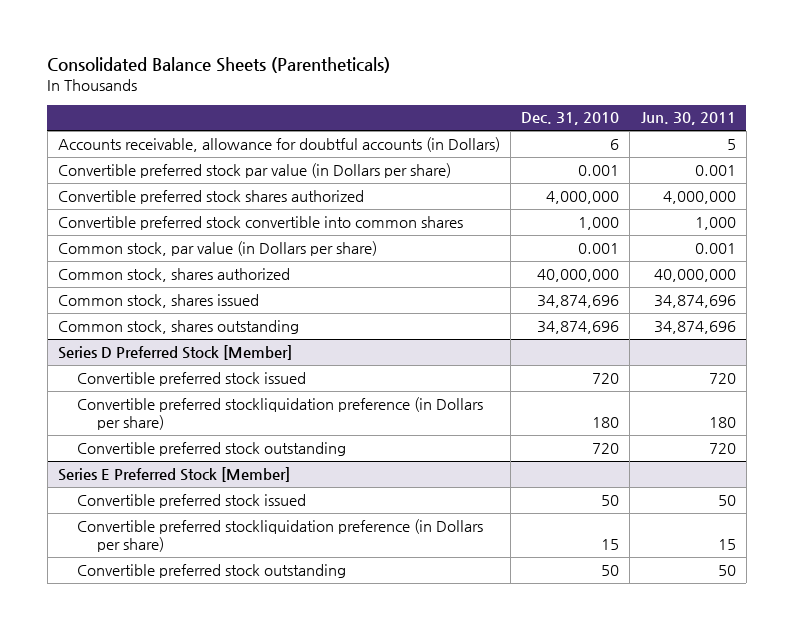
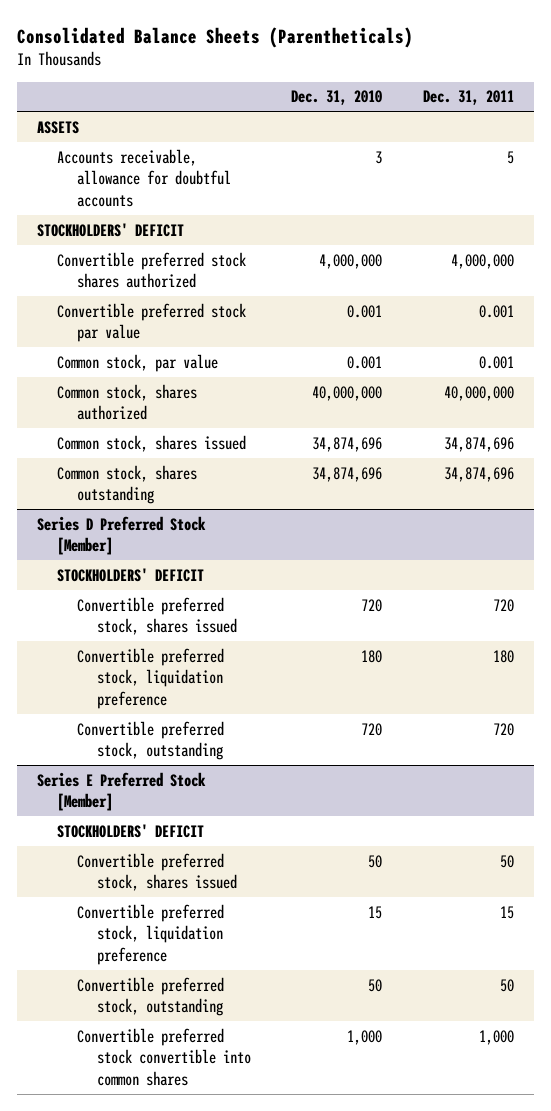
- | Dec. 31, 2010 | Jun. 30, 2011
+ | Dec. 31, 2010 | Dec. 31, 2011
- Accounts receivable, allowance for doubtful accounts (in Dollars) | 6 | 5
- Convertible preferred stock par value (in Dollars per share) | 0.001 | 0.001
+ ASSETS
+ Accounts receivable, allowance for doubtful accounts | 3 | 5
+ STOCKHOLDERS' DEFICIT
- Convertible preferred stock convertible into common shares | 1,000 | 1,000
- Common stock, par value (in Dollars per share) | 0.001 | 0.001
+ Convertible preferred stock par value | 0.001 | 0.001
+ Common stock, par value | 0.001 | 0.001
@ Series D Preferred Stock [Member]
- Convertible preferred stock issued | 720 | 720
- Convertible preferred stockliquidation preference (in Dollars per share) | 180 | 180
- Convertible preferred stock outstanding | 720 | 720
+ STOCKHOLDERS' DEFICIT
+ Convertible preferred stock, shares issued | 720 | 720
+ Convertible preferred stock, liquidation preference | 180 | 180
+ Convertible preferred stock, outstanding | 720 | 720
@ Series E Preferred Stock [Member]
- Convertible preferred stock issued | 50 | 50
- Convertible preferred stockliquidation preference (in Dollars per share) | 15 | 15
- Convertible preferred stock outstanding | 50 | 50
+ STOCKHOLDERS' DEFICIT
+ Convertible preferred stock, shares issued | 50 | 50
+ Convertible preferred stock, liquidation preference | 15 | 15
+ Convertible preferred stock, outstanding | 50 | 50
+ Convertible preferred stock convertible into common shares | 1,000 | 1,000

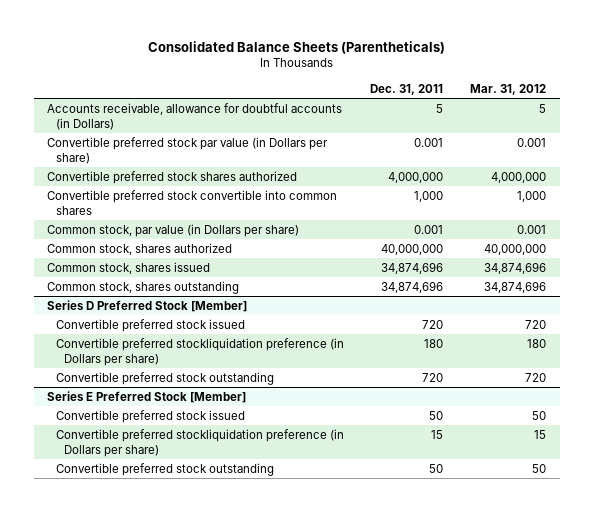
- | Dec. 31, 2010 | Dec. 31, 2011
+ | Dec. 31, 2011 | Mar. 31, 2012
- ASSETS
- Accounts receivable, allowance for doubtful accounts | 3 | 5
- STOCKHOLDERS' DEFICIT
+ Accounts receivable, allowance for doubtful accounts (in Dollars) | 5 | 5
+ Convertible preferred stock par value (in Dollars per share) | 0.001 | 0.001
- Convertible preferred stock par value | 0.001 | 0.001
- Common stock, par value | 0.001 | 0.001
+ Convertible preferred stock convertible into common shares | 1,000 | 1,000
+ Common stock, par value (in Dollars per share) | 0.001 | 0.001
@ Series D Preferred Stock [Member]
- STOCKHOLDERS' DEFICIT
- Convertible preferred stock, shares issued | 720 | 720
- Convertible preferred stock, liquidation preference | 180 | 180
- Convertible preferred stock, outstanding | 720 | 720
+ Convertible preferred stock issued | 720 | 720
+ Convertible preferred stockliquidation preference (in Dollars per share) | 180 | 180
+ Convertible preferred stock outstanding | 720 | 720
@ Series E Preferred Stock [Member]
- STOCKHOLDERS' DEFICIT
- Convertible preferred stock, shares issued | 50 | 50
- Convertible preferred stock, liquidation preference | 15 | 15
- Convertible preferred stock, outstanding | 50 | 50
- Convertible preferred stock convertible into common shares | 1,000 | 1,000
+ Convertible preferred stock issued | 50 | 50
+ Convertible preferred stockliquidation preference (in Dollars per share) | 15 | 15
+ Convertible preferred stock outstanding | 50 | 50

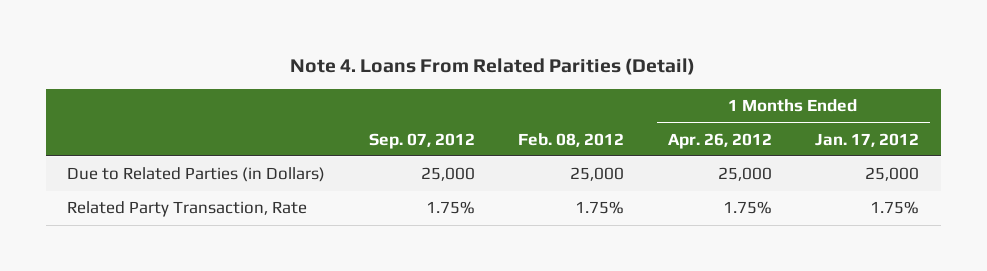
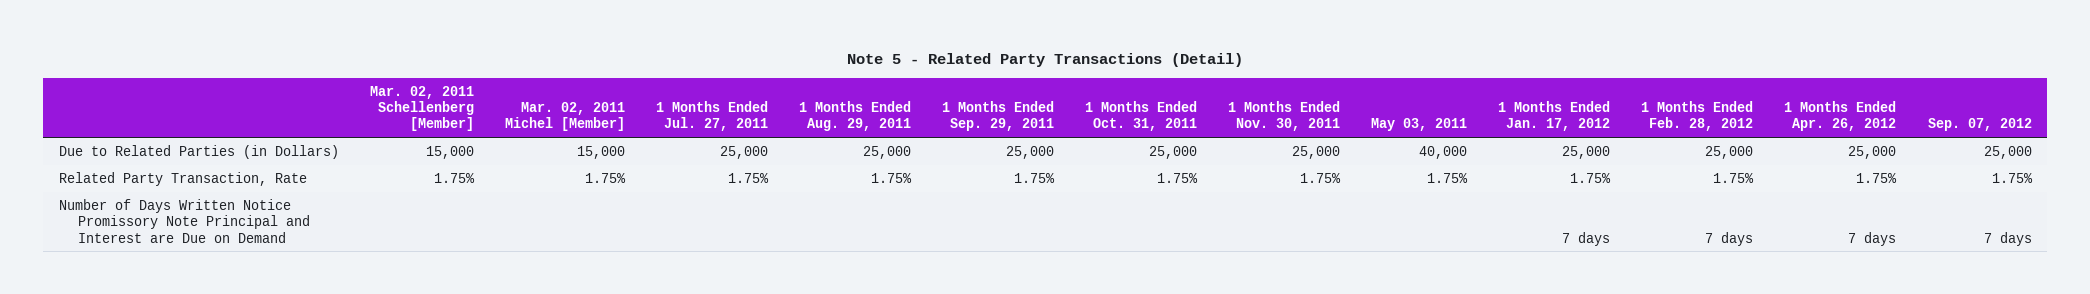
- Note 4. Loans From Related Parities (Detail)
+ Note 5 - Related Party Transactions (Detail)
- | Sep. 07, 2012 | Feb. 08, 2012 | 1 Months Ended Apr. 26, 2012 | 1 Months Ended Jan. 17, 2012
+ | Mar. 02, 2011 Schellenberg [Member] | Mar. 02, 2011 Michel [Member] | 1 Months Ended Jul. 27, 2011 | 1 Months Ended Aug. 29, 2011 | 1 Months Ended Sep. 29, 2011 | 1 Months Ended Oct. 31, 2011 | 1 Months Ended Nov. 30, 2011 | May 03, 2011 | 1 Months Ended Jan. 17, 2012 | 1 Months Ended Feb. 28, 2012 | 1 Months Ended Apr. 26, 2012 | Sep. 07, 2012
+ Number of Days Written Notice Promissory Note Principal and Interest are Due on Demand | | | | | | | | | 7 days | 7 days | 7 days | 7 days

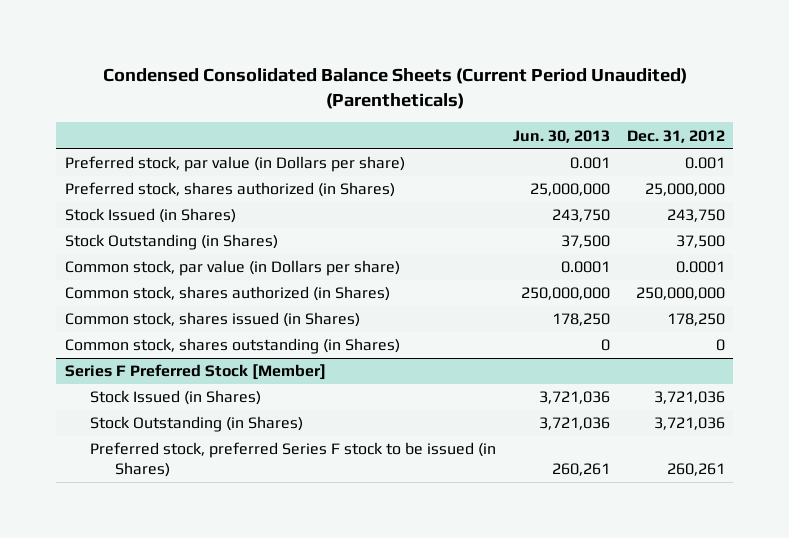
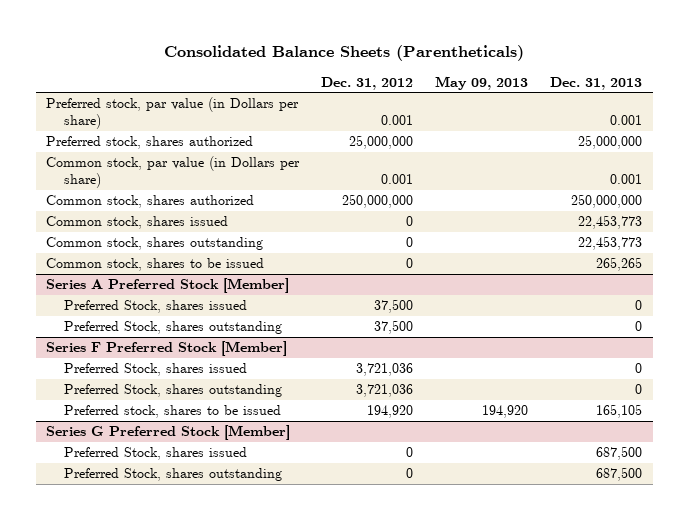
- Condensed Consolidated Balance Sheets (Current Period Unaudited) (Parentheticals)
+ Consolidated Balance Sheets (Parentheticals)
- | Jun. 30, 2013 | Dec. 31, 2012
+ | Dec. 31, 2012 | May 09, 2013 | Dec. 31, 2013
- Preferred stock, shares authorized (in Shares) | 25,000,000 | 25,000,000
- Stock Issued (in Shares) | 243,750 | 243,750
- Stock Outstanding (in Shares) | 37,500 | 37,500
- Common stock, par value (in Dollars per share) | 0.0001 | 0.0001
- Common stock, shares authorized (in Shares) | 250,000,000 | 250,000,000
- Common stock, shares issued (in Shares) | 178,250 | 178,250
- Common stock, shares outstanding (in Shares) | 0 | 0
+ Preferred stock, shares authorized | 25,000,000 | | 25,000,000
+ Common stock, par value (in Dollars per share) | 0.001 | | 0.001
+ Common stock, shares authorized | 250,000,000 | | 250,000,000
+ Common stock, shares issued | 0 | | 22,453,773
+ Common stock, shares outstanding | 0 | | 22,453,773
+ Common stock, shares to be issued | 0 | | 265,265
+ Series A Preferred Stock [Member]
+ Preferred Stock, shares issued | 37,500 | | 0
+ Preferred Stock, shares outstanding | 37,500 | | 0
@ Series F Preferred Stock [Member]
- Stock Issued (in Shares) | 3,721,036 | 3,721,036
- Stock Outstanding (in Shares) | 3,721,036 | 3,721,036
- Preferred stock, preferred Series F stock to be issued (in Shares) | 260,261 | 260,261
+ Preferred Stock, shares issued | 3,721,036 | | 0
+ Preferred Stock, shares outstanding | 3,721,036 | | 0
+ Preferred stock, shares to be issued | 194,920 | 194,920 | 165,105
+ Series G Preferred Stock [Member]
+ Preferred Stock, shares issued | 0 | | 687,500
+ Preferred Stock, shares outstanding | 0 | | 687,500

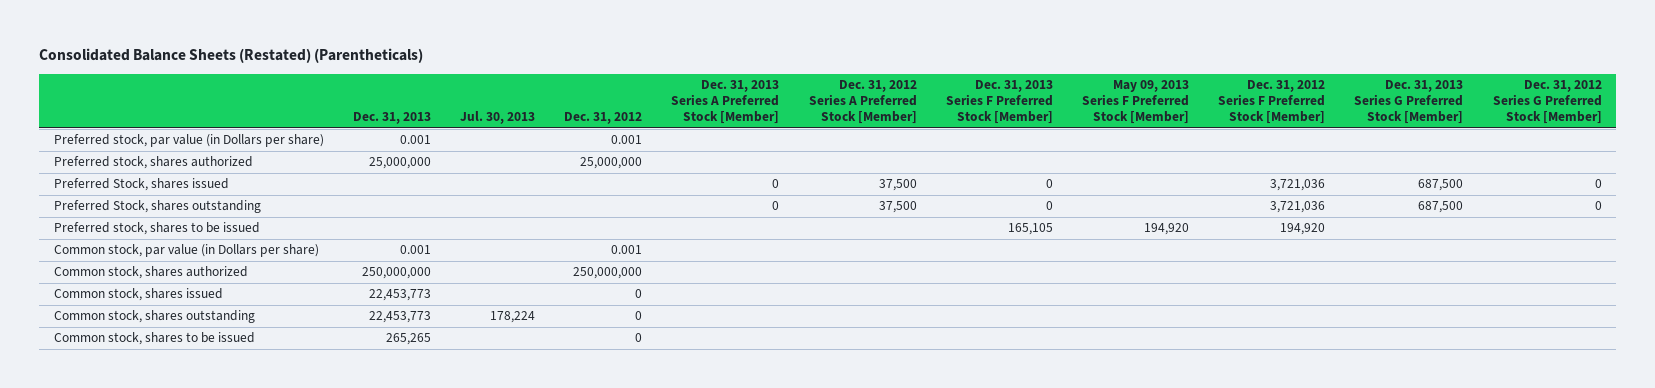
- Consolidated Balance Sheets (Parentheticals)
+ Consolidated Balance Sheets (Restated) (Parentheticals)
- | Dec. 31, 2012 | May 09, 2013 | Dec. 31, 2013
+ | Dec. 31, 2013 | Jul. 30, 2013 | Dec. 31, 2012 | Dec. 31, 2013 Series A Preferred Stock [Member] | Dec. 31, 2012 Series A Preferred Stock [Member] | Dec. 31, 2013 Series F Preferred Stock [Member] | May 09, 2013 Series F Preferred Stock [Member] | Dec. 31, 2012 Series F Preferred Stock [Member] | Dec. 31, 2013 Series G Preferred Stock [Member] | Dec. 31, 2012 Series G Preferred Stock [Member]
+ Preferred Stock, shares issued | | | | 0 | 37,500 | 0 | | 3,721,036 | 687,500 | 0
+ Preferred Stock, shares outstanding | | | | 0 | 37,500 | 0 | | 3,721,036 | 687,500 | 0
+ Preferred stock, shares to be issued | | | | | | 165,105 | 194,920 | 194,920 | |
- Series A Preferred Stock [Member]
- Preferred Stock, shares issued | 37,500 | | 0
- Preferred Stock, shares outstanding | 37,500 | | 0
- Series F Preferred Stock [Member]
- Preferred Stock, shares issued | 3,721,036 | | 0
- Preferred Stock, shares outstanding | 3,721,036 | | 0
- Preferred stock, shares to be issued | 194,920 | 194,920 | 165,105
- Series G Preferred Stock [Member]
- Preferred Stock, shares issued | 0 | | 687,500
- Preferred Stock, shares outstanding | 0 | | 687,500

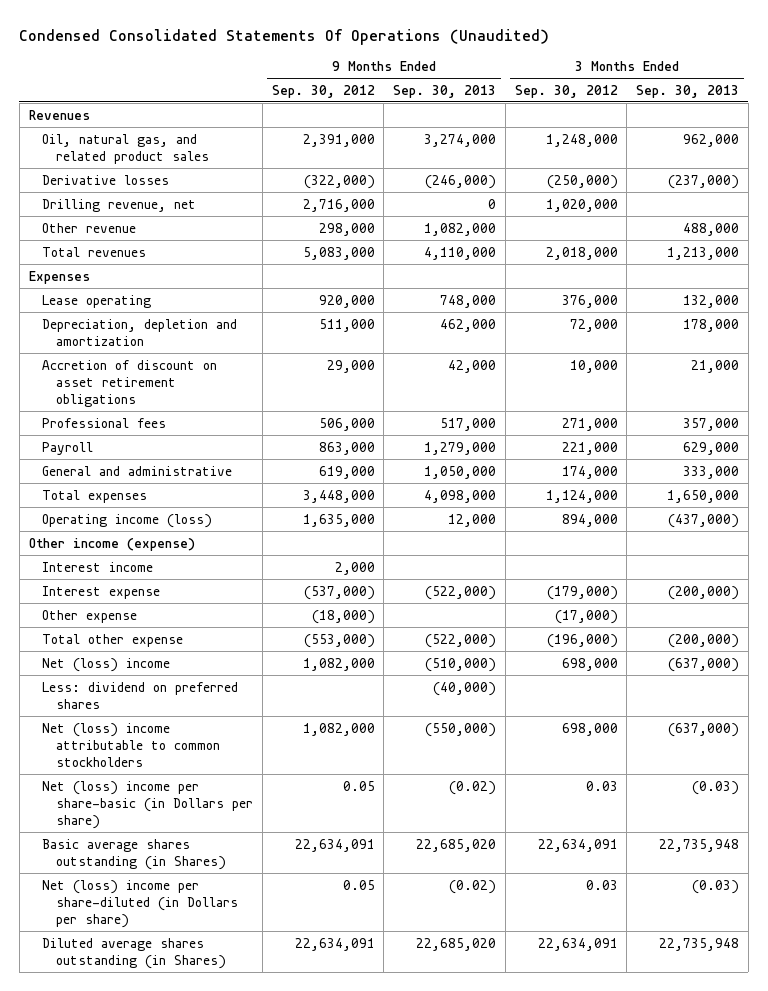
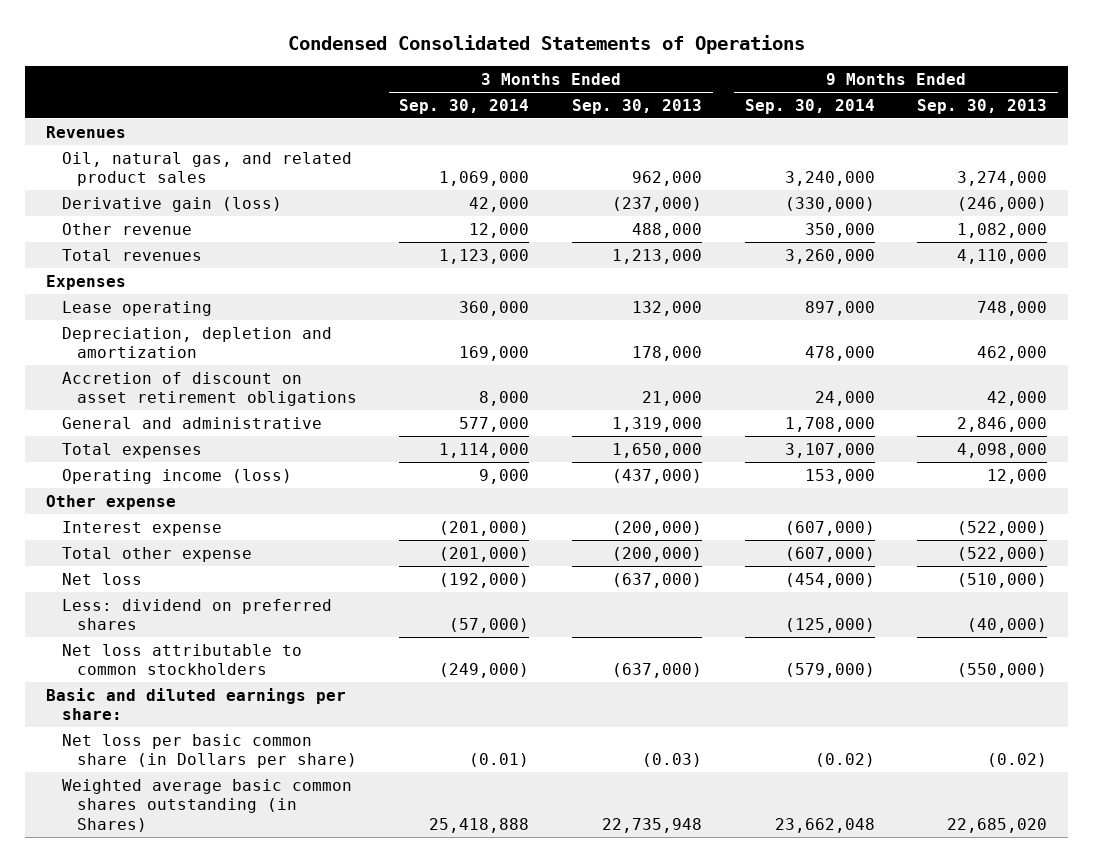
- Condensed Consolidated Statements Of Operations (Unaudited)
+ Condensed Consolidated Statements of Operations
- | 9 Months Ended Sep. 30, 2012 | 9 Months Ended Sep. 30, 2013 | 3 Months Ended Sep. 30, 2012 | 3 Months Ended Sep. 30, 2013
+ | 3 Months Ended Sep. 30, 2014 | 3 Months Ended Sep. 30, 2013 | 9 Months Ended Sep. 30, 2014 | 9 Months Ended Sep. 30, 2013
- Derivative losses | (322,000) | (246,000) | (250,000) | (237,000)
- Drilling revenue, net | 2,716,000 | 0 | 1,020,000 |
+ Derivative gain (loss) | 42,000 | (237,000) | (330,000) | (246,000)
- Professional fees | 506,000 | 517,000 | 271,000 | 357,000
- Payroll | 863,000 | 1,279,000 | 221,000 | 629,000
- General and administrative | 619,000 | 1,050,000 | 174,000 | 333,000
+ General and administrative | 577,000 | 1,319,000 | 1,708,000 | 2,846,000
- Other income (expense)
- Interest income | 2,000 | | |
moved down: Interest expense | (201,000) | (200,000) | (607,000) | (522,000)
- Net (loss) income | 1,082,000 | (510,000) | 698,000 | (637,000)
+ Net loss | (192,000) | (637,000) | (454,000) | (510,000)
- Net (loss) income attributable to common stockholders | 1,082,000 | (550,000) | 698,000 | (637,000)
- Net (loss) income per share-basic (in Dollars per share) | 0.05 | (0.02) | 0.03 | (0.03)
- Basic average shares outstanding (in Shares) | 22,634,091 | 22,685,020 | 22,634,091 | 22,735,948
- Net (loss) income per share-diluted (in Dollars per share) | 0.05 | (0.02) | 0.03 | (0.03)
- Diluted average shares outstanding (in Shares) | 22,634,091 | 22,685,020 | 22,634,091 | 22,735,948
+ Net loss attributable to common stockholders | (249,000) | (637,000) | (579,000) | (550,000)
+ Basic and diluted earnings per share:
+ Net loss per basic common share (in Dollars per share) | (0.01) | (0.03) | (0.02) | (0.02)
+ Weighted average basic common shares outstanding (in Shares) | 25,418,888 | 22,735,948 | 23,662,048 | 22,685,020

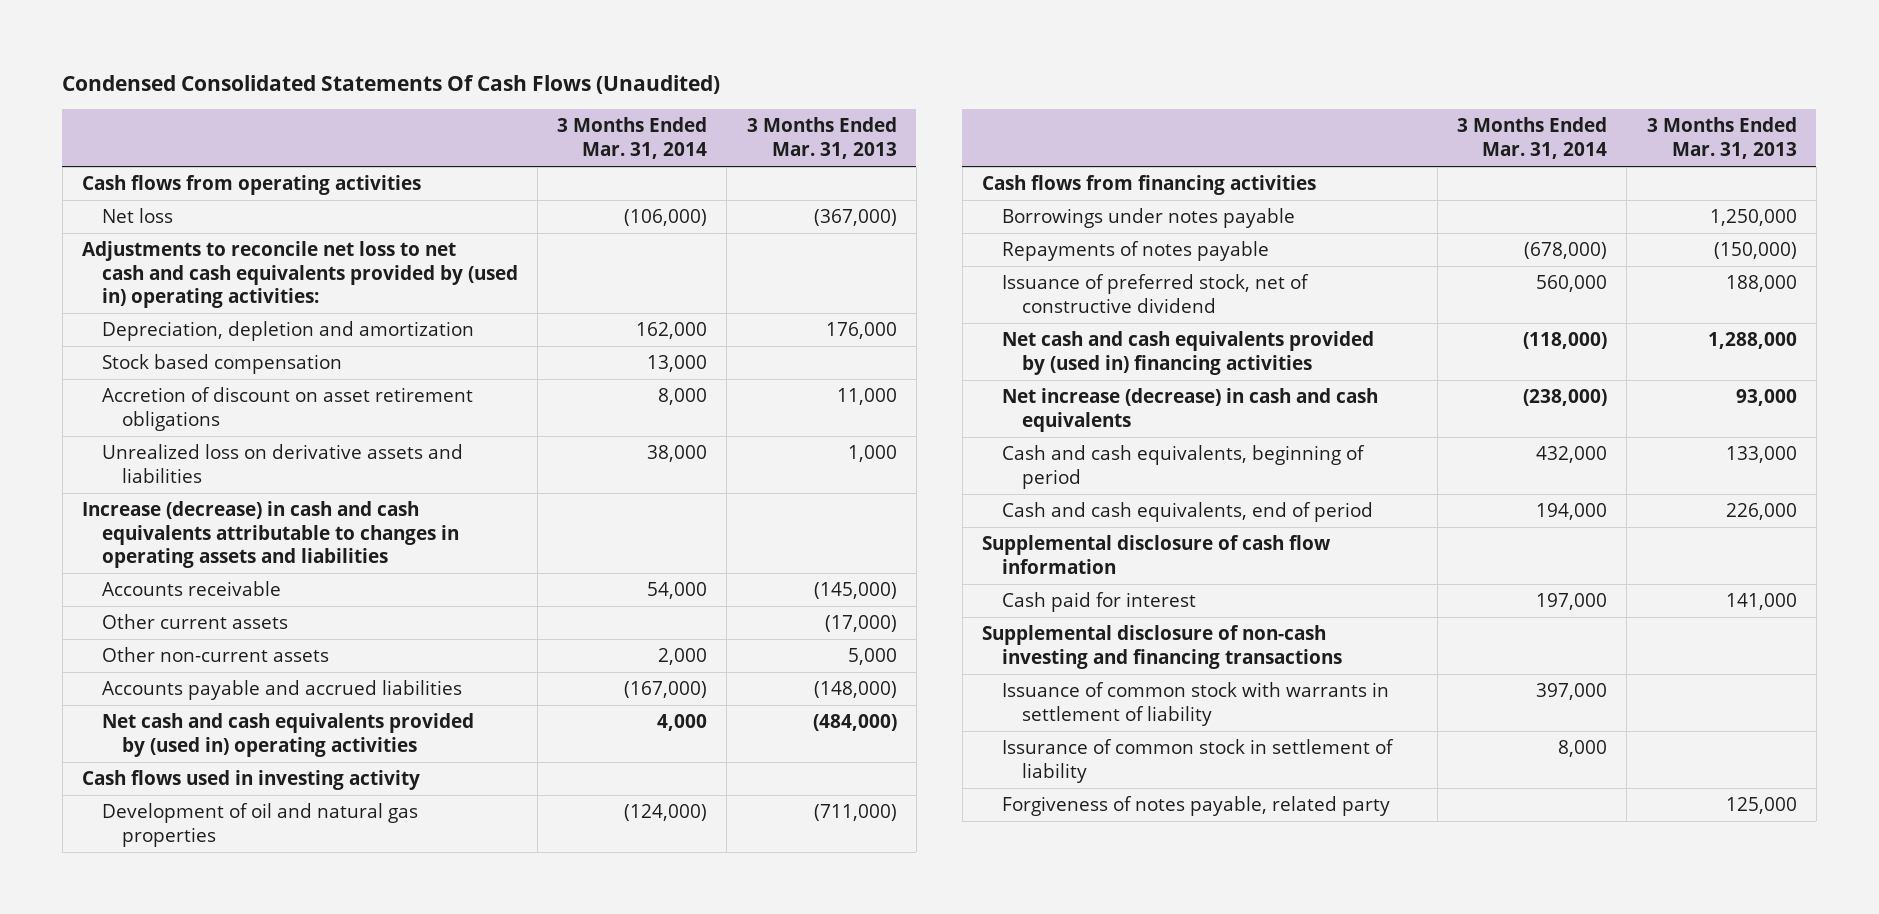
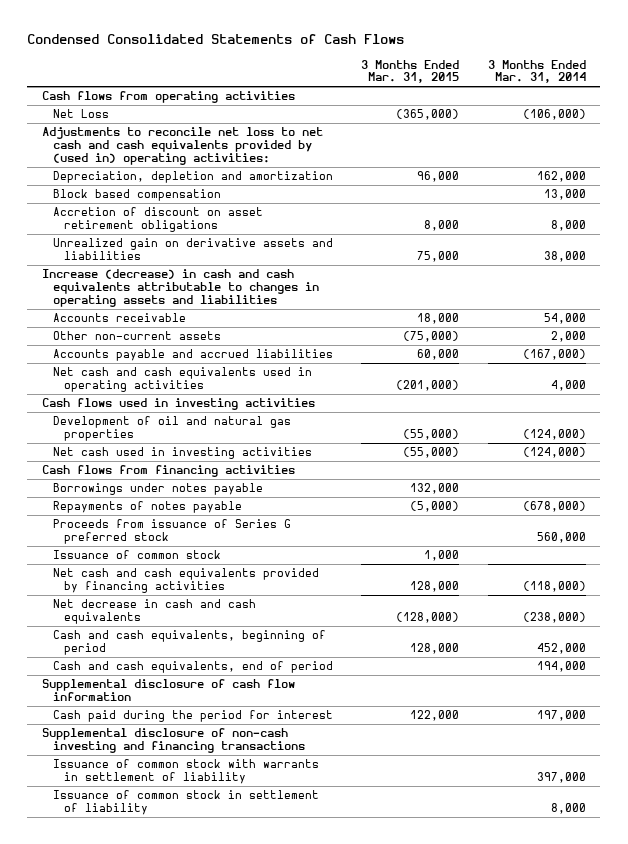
- Condensed Consolidated Statements Of Cash Flows (Unaudited)
+ Condensed Consolidated Statements of Cash Flows
- | 3 Months Ended Mar. 31, 2014 | 3 Months Ended Mar. 31, 2013
+ | 3 Months Ended Mar. 31, 2015 | 3 Months Ended Mar. 31, 2014
- Net loss | (106,000) | (367,000)
+ Net Loss | (365,000) | (106,000)
- Stock based compensation | 13,000 |
+ Block based compensation | | 13,000
- Unrealized loss on derivative assets and liabilities | 38,000 | 1,000
+ Unrealized gain on derivative assets and liabilities | 75,000 | 38,000
- Other current assets | | (17,000)
- Net cash and cash equivalents provided by (used in) operating activities | 4,000 | (484,000)
- Cash flows used in investing activity
+ Net cash and cash equivalents used in operating activities | (201,000) | 4,000
+ Cash flows used in investing activities
+ Net cash used in investing activities | (55,000) | (124,000)
- Issuance of preferred stock, net of constructive dividend | 560,000 | 188,000
- Net cash and cash equivalents provided by (used in) financing activities | (118,000) | 1,288,000
- Net increase (decrease) in cash and cash equivalents | (238,000) | 93,000
- Cash and cash equivalents, beginning of period | 432,000 | 133,000
+ Proceeds from issuance of Series G preferred stock | | 560,000
+ Issuance of common stock | 1,000 |
+ Net cash and cash equivalents provided by financing activities | 128,000 | (118,000)
+ Net decrease in cash and cash equivalents | (128,000) | (238,000)
+ Cash and cash equivalents, beginning of period | 128,000 | 452,000
- Cash paid for interest | 197,000 | 141,000
+ Cash paid during the period for interest | 122,000 | 197,000
- Issurance of common stock in settlement of liability | 8,000 |
- Forgiveness of notes payable, related party | | 125,000
+ Issuance of common stock in settlement of liability | | 8,000

